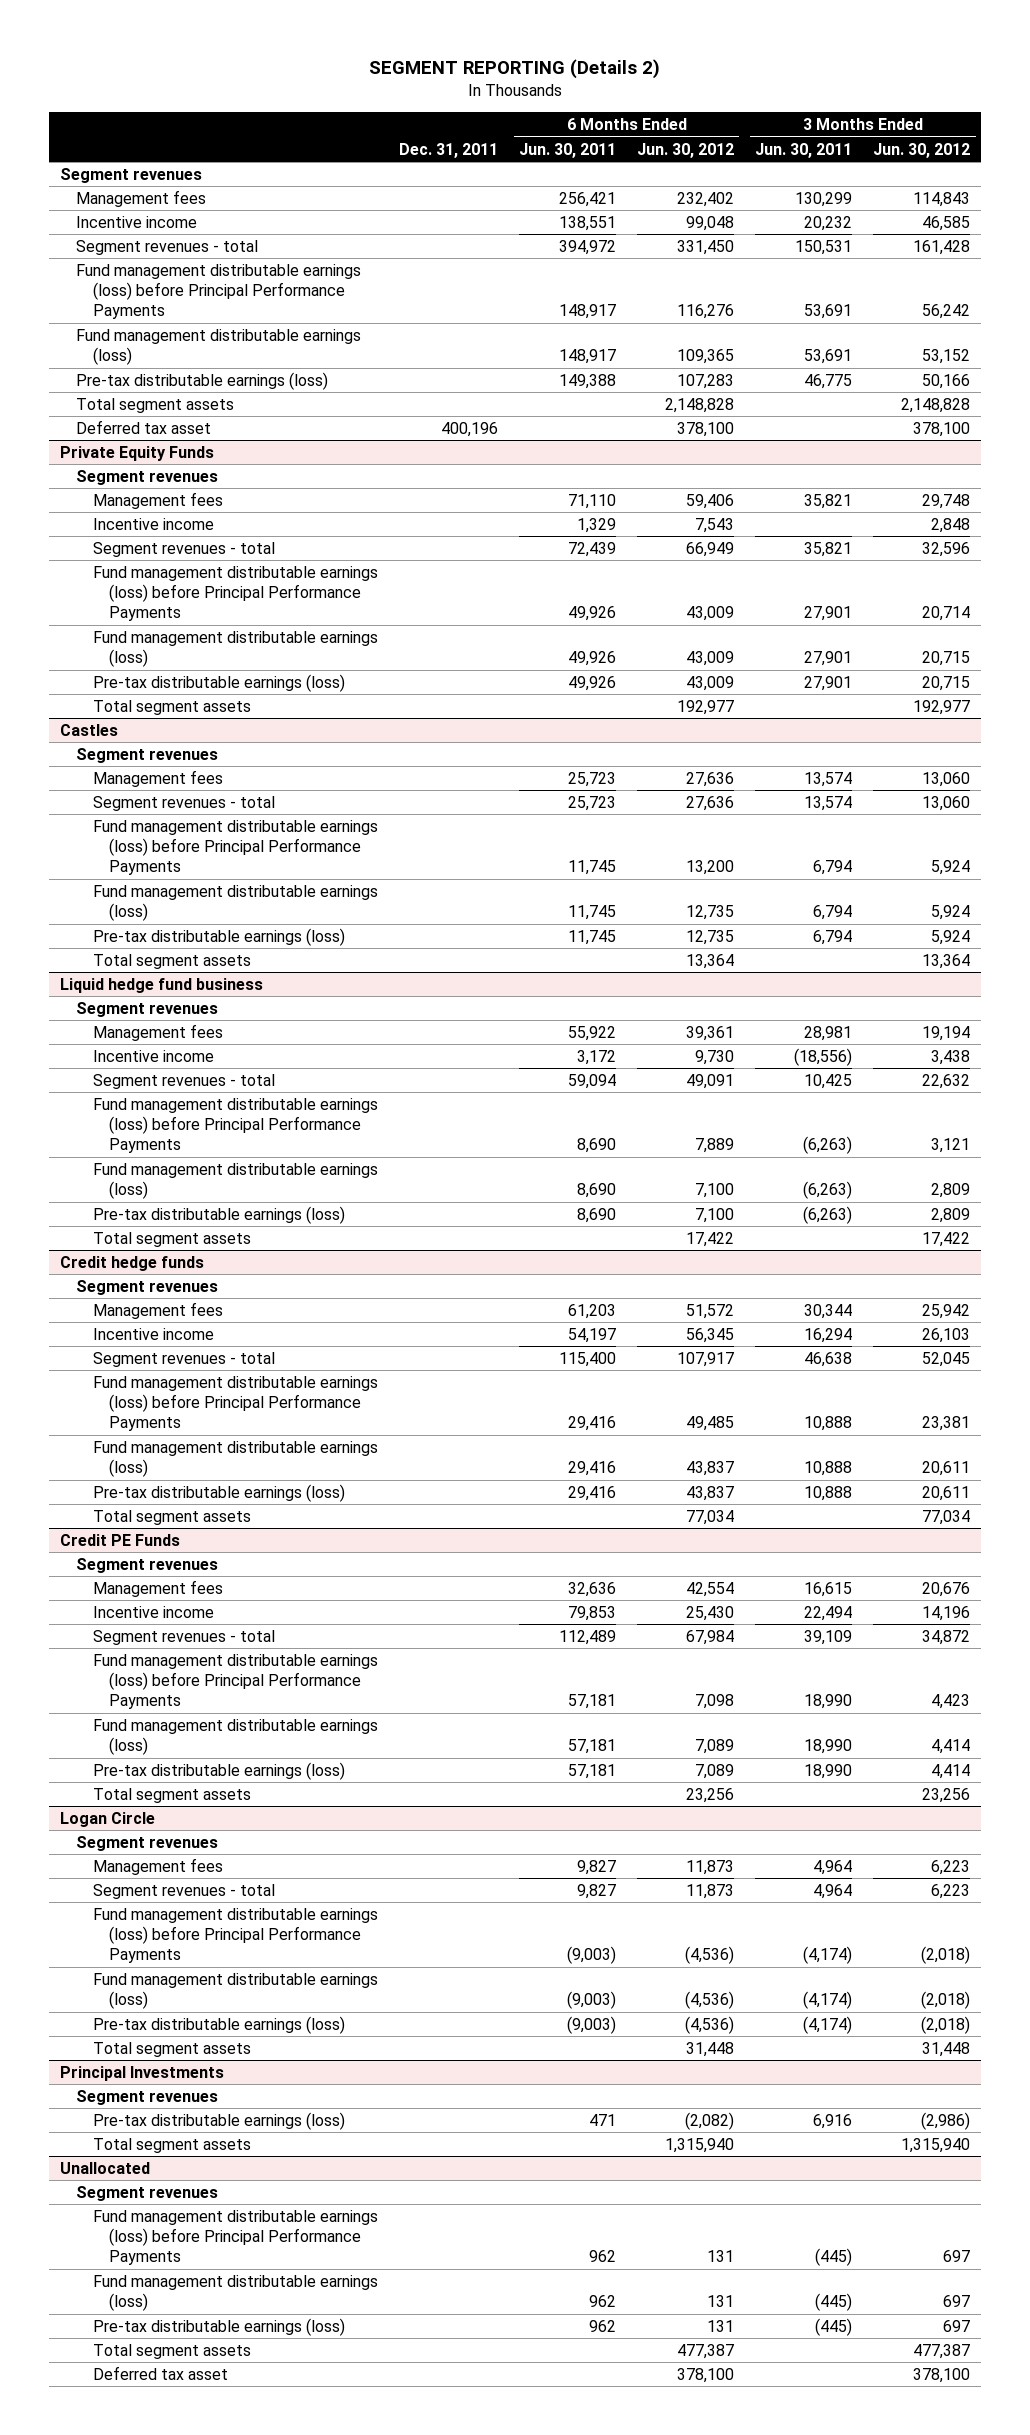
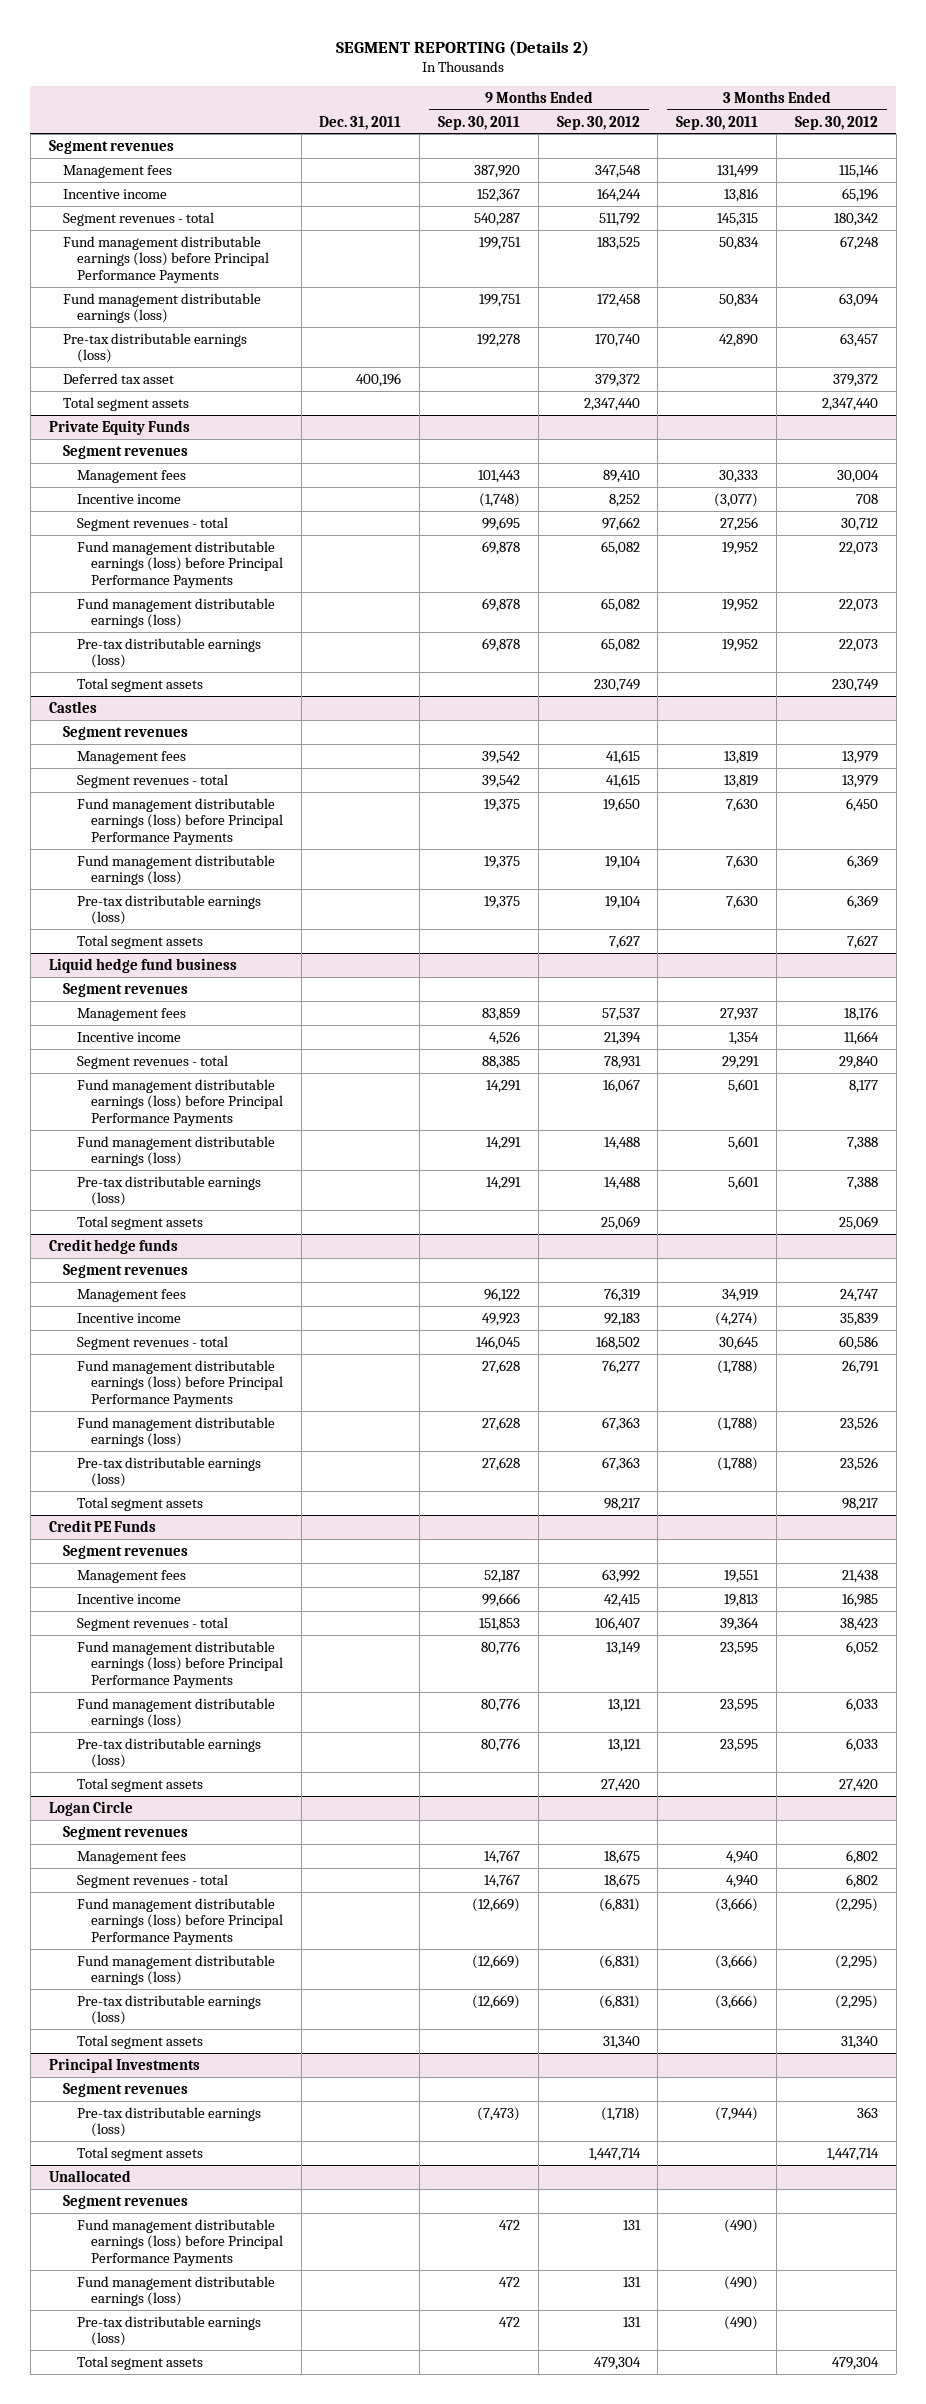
- | Dec. 31, 2011 | 6 Months Ended Jun. 30, 2011 | 6 Months Ended Jun. 30, 2012 | 3 Months Ended Jun. 30, 2011 | 3 Months Ended Jun. 30, 2012
+ | Dec. 31, 2011 | 9 Months Ended Sep. 30, 2011 | 9 Months Ended Sep. 30, 2012 | 3 Months Ended Sep. 30, 2011 | 3 Months Ended Sep. 30, 2012
moved down: Total segment assets | | | 2,347,440 | | 2,347,440
@ Unallocated
- Deferred tax asset | | | 378,100 | | 378,100

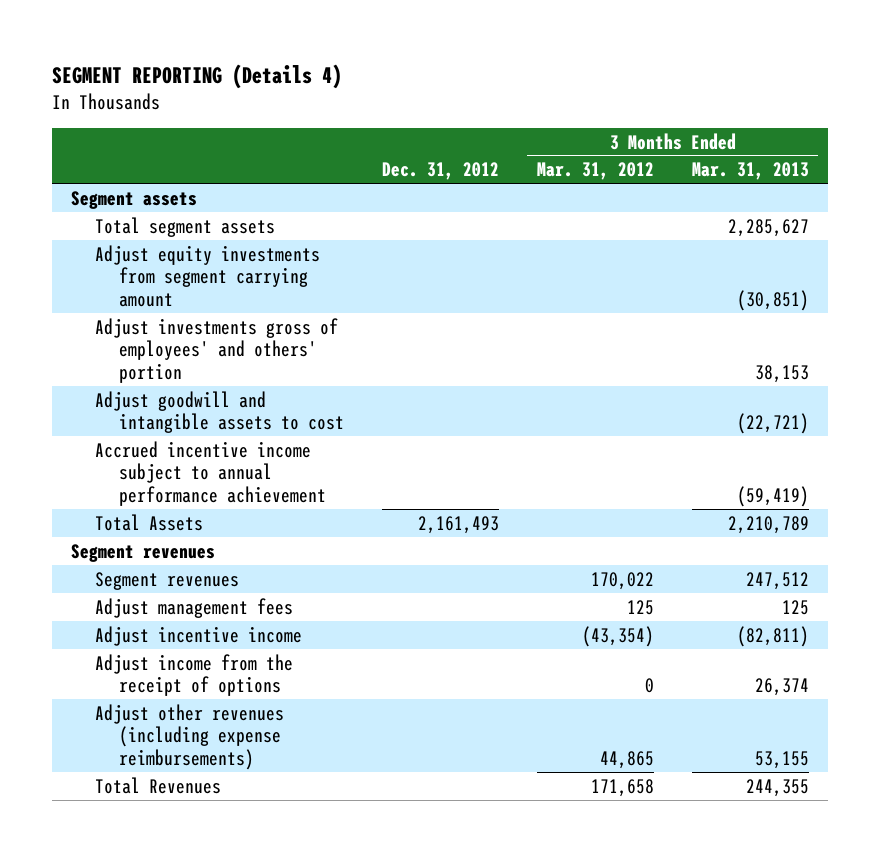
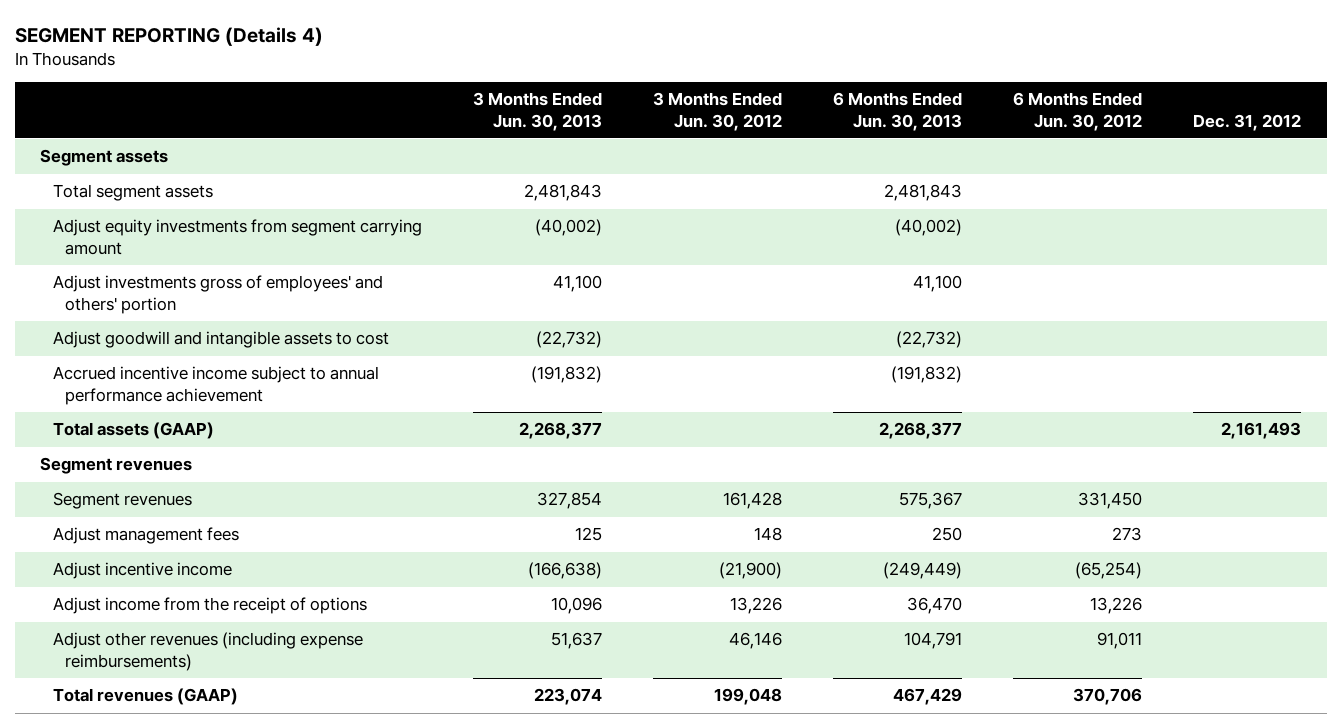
- | Dec. 31, 2012 | 3 Months Ended Mar. 31, 2012 | 3 Months Ended Mar. 31, 2013
+ | 3 Months Ended Jun. 30, 2013 | 3 Months Ended Jun. 30, 2012 | 6 Months Ended Jun. 30, 2013 | 6 Months Ended Jun. 30, 2012 | Dec. 31, 2012
- Total Assets | 2,161,493 | | 2,210,789
+ Total assets (GAAP) | 2,268,377 | | 2,268,377 | | 2,161,493
- Total Revenues | | 171,658 | 244,355
+ Total revenues (GAAP) | 223,074 | 199,048 | 467,429 | 370,706 |

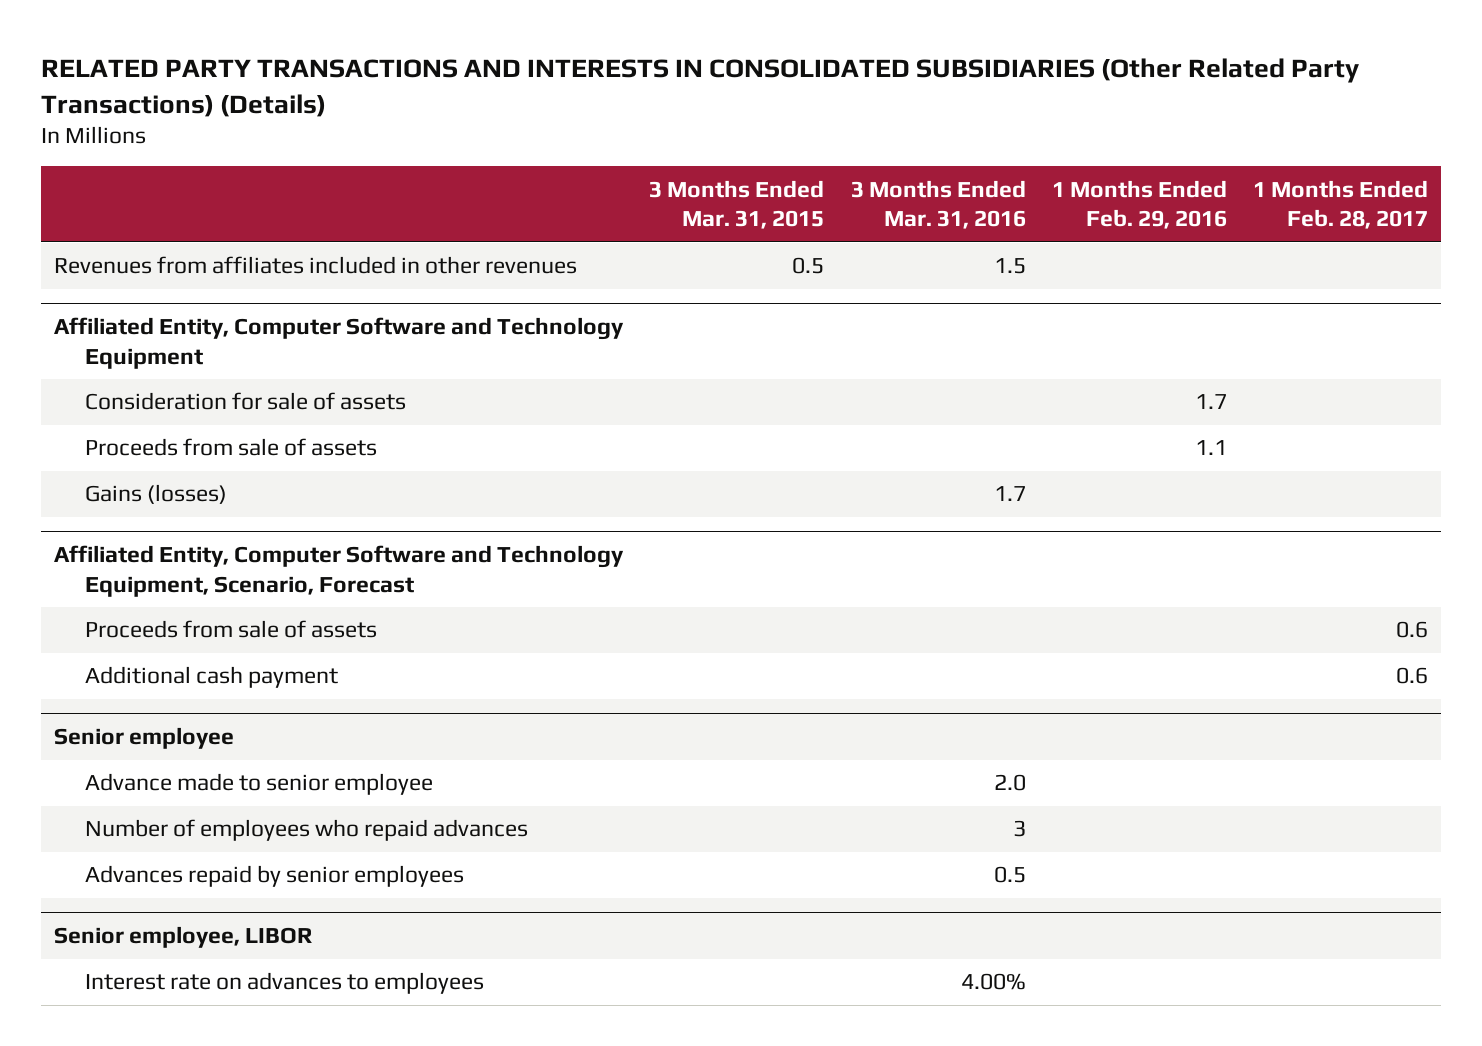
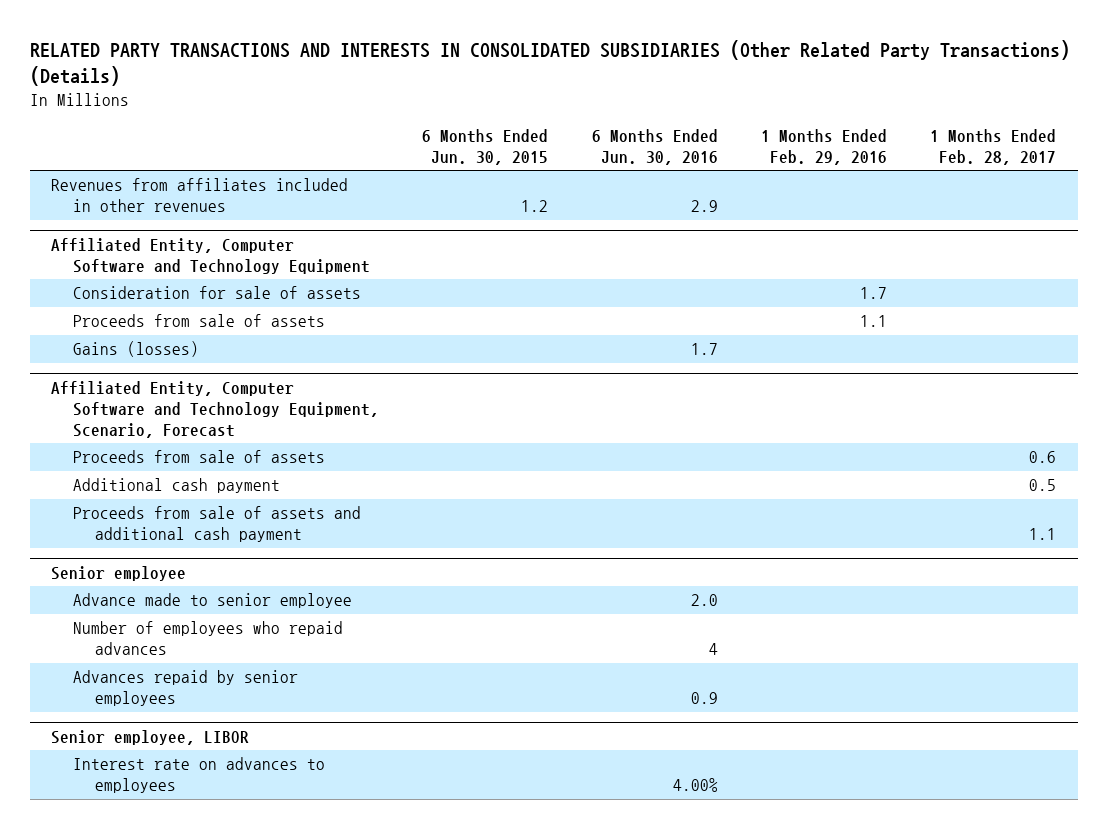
- | 3 Months Ended Mar. 31, 2015 | 3 Months Ended Mar. 31, 2016 | 1 Months Ended Feb. 29, 2016 | 1 Months Ended Feb. 28, 2017
+ | 6 Months Ended Jun. 30, 2015 | 6 Months Ended Jun. 30, 2016 | 1 Months Ended Feb. 29, 2016 | 1 Months Ended Feb. 28, 2017
@ Affiliated Entity, Computer Software and Technology Equipment, Scenario, Forecast
- Additional cash payment | | | | 0.6
+ Additional cash payment | | | | 0.5
+ Proceeds from sale of assets and additional cash payment | | | | 1.1

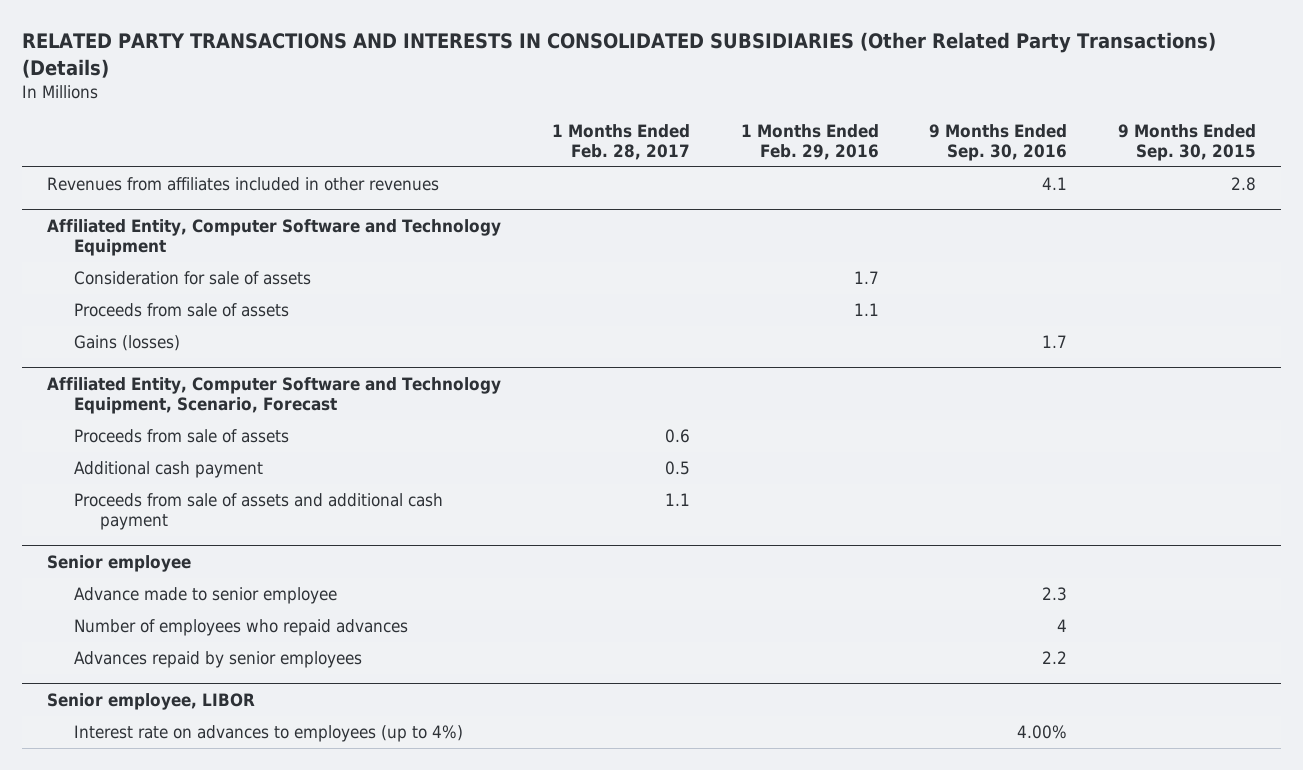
- | 6 Months Ended Jun. 30, 2015 | 6 Months Ended Jun. 30, 2016 | 1 Months Ended Feb. 29, 2016 | 1 Months Ended Feb. 28, 2017
+ | 1 Months Ended Feb. 28, 2017 | 1 Months Ended Feb. 29, 2016 | 9 Months Ended Sep. 30, 2016 | 9 Months Ended Sep. 30, 2015
@ Senior employee, LIBOR
- Interest rate on advances to employees | | 4.00% | |
+ Interest rate on advances to employees (up to 4%) | | | 4.00% |

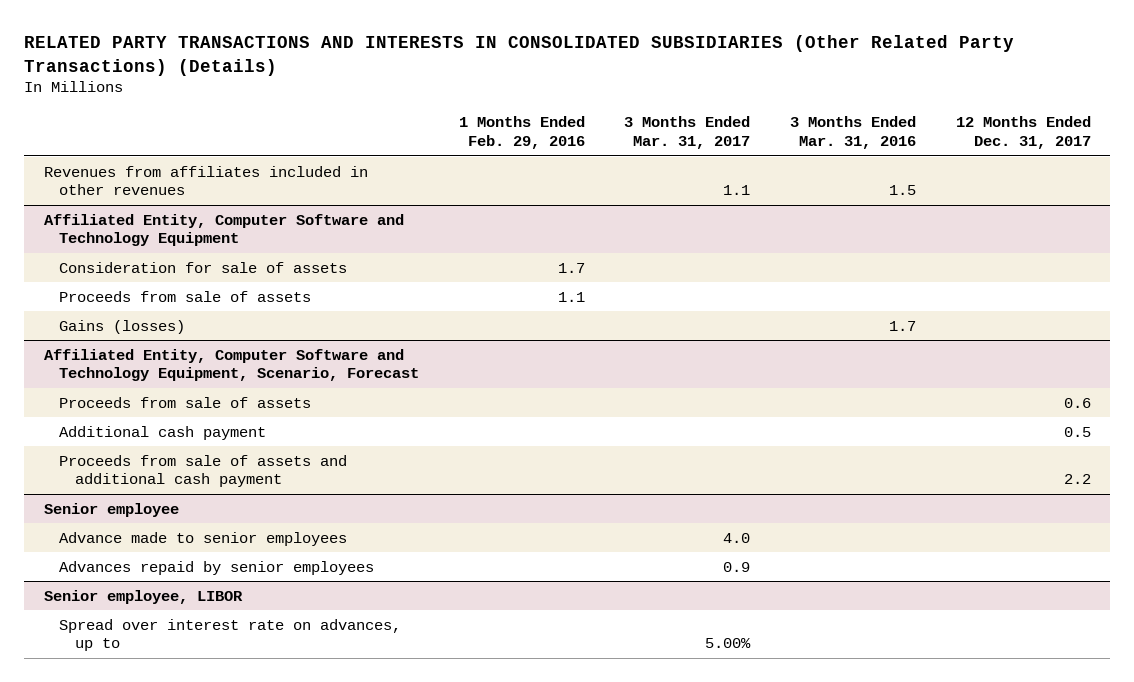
- | 1 Months Ended Feb. 28, 2017 | 1 Months Ended Feb. 29, 2016 | 9 Months Ended Sep. 30, 2016 | 9 Months Ended Sep. 30, 2015
+ | 1 Months Ended Feb. 29, 2016 | 3 Months Ended Mar. 31, 2017 | 3 Months Ended Mar. 31, 2016 | 12 Months Ended Dec. 31, 2017
@ Senior employee
- Advance made to senior employee | | | 2.3 |
- Number of employees who repaid advances | | | 4 |
+ Advance made to senior employees | | 4.0 | |
@ Senior employee, LIBOR
- Interest rate on advances to employees (up to 4%) | | | 4.00% |
+ Spread over interest rate on advances, up to | | 5.00% | |

